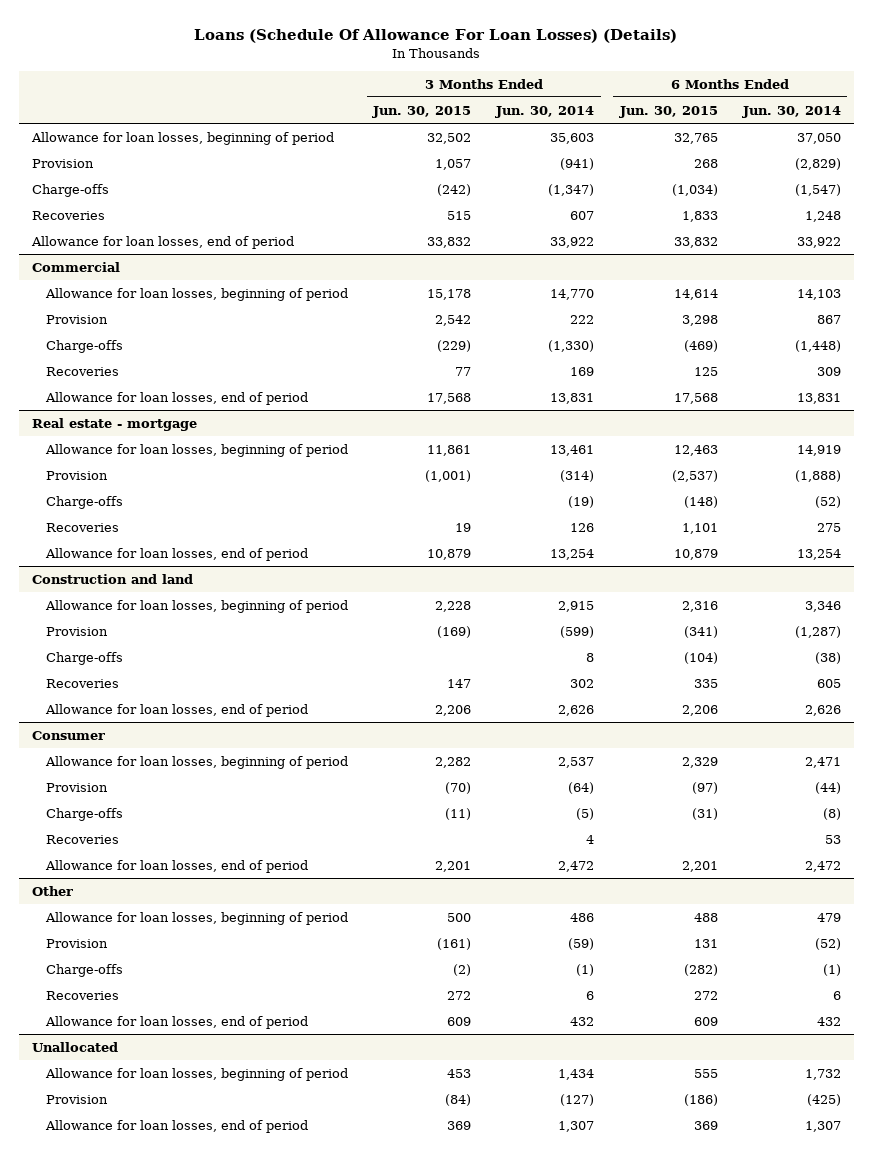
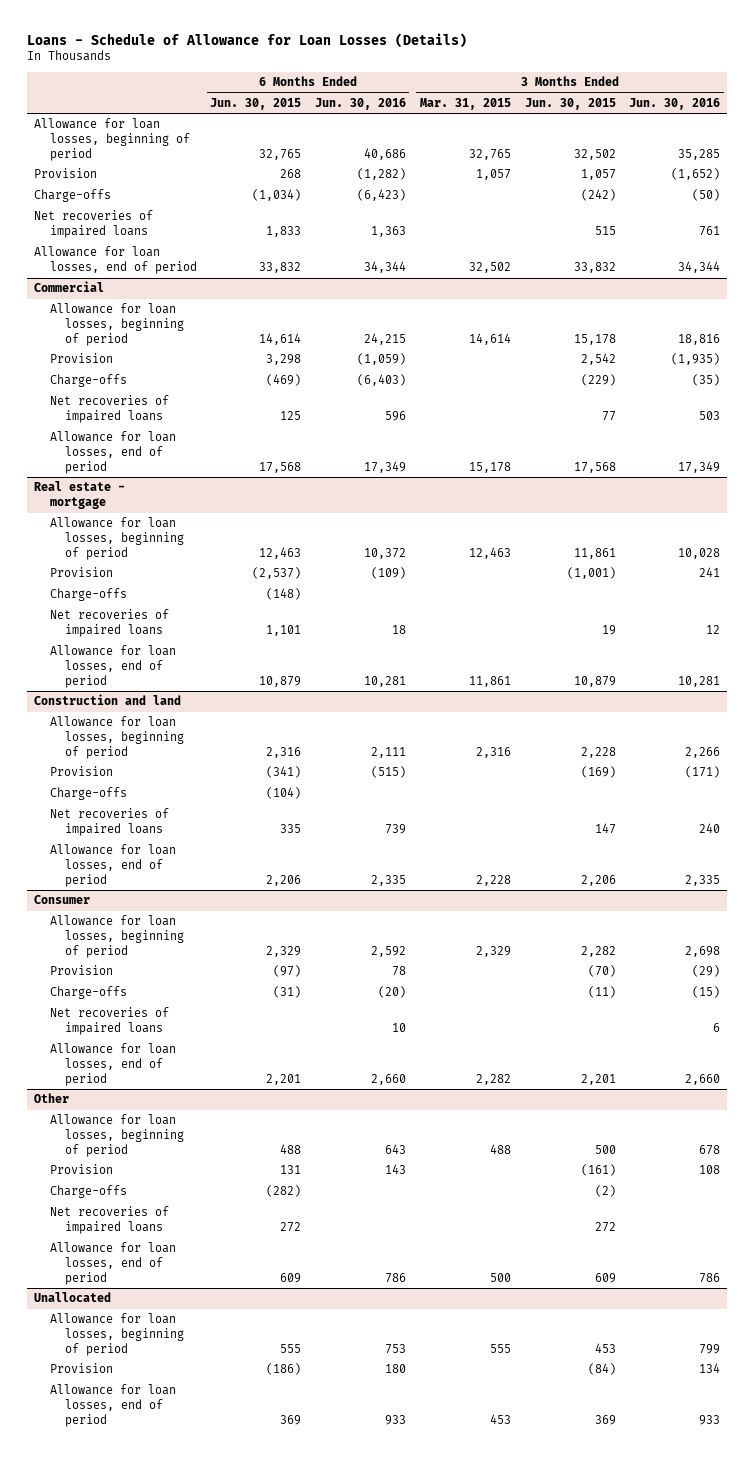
- Loans (Schedule Of Allowance For Loan Losses) (Details)
+ Loans - Schedule of Allowance for Loan Losses (Details)
- | 3 Months Ended Jun. 30, 2015 | 3 Months Ended Jun. 30, 2014 | 6 Months Ended Jun. 30, 2015 | 6 Months Ended Jun. 30, 2014
+ | 6 Months Ended Jun. 30, 2015 | 6 Months Ended Jun. 30, 2016 | 3 Months Ended Mar. 31, 2015 | 3 Months Ended Jun. 30, 2015 | 3 Months Ended Jun. 30, 2016
- Recoveries | 515 | 607 | 1,833 | 1,248
+ Net recoveries of impaired loans | 1,833 | 1,363 | | 515 | 761
@ Commercial
- Recoveries | 77 | 169 | 125 | 309
+ Net recoveries of impaired loans | 125 | 596 | | 77 | 503
@ Real estate - mortgage
- Recoveries | 19 | 126 | 1,101 | 275
+ Net recoveries of impaired loans | 1,101 | 18 | | 19 | 12
@ Construction and land
- Recoveries | 147 | 302 | 335 | 605
+ Net recoveries of impaired loans | 335 | 739 | | 147 | 240
@ Consumer
- Recoveries | | 4 | | 53
+ Net recoveries of impaired loans | | 10 | | | 6
@ Other
- Recoveries | 272 | 6 | 272 | 6
+ Net recoveries of impaired loans | 272 | | | 272 |

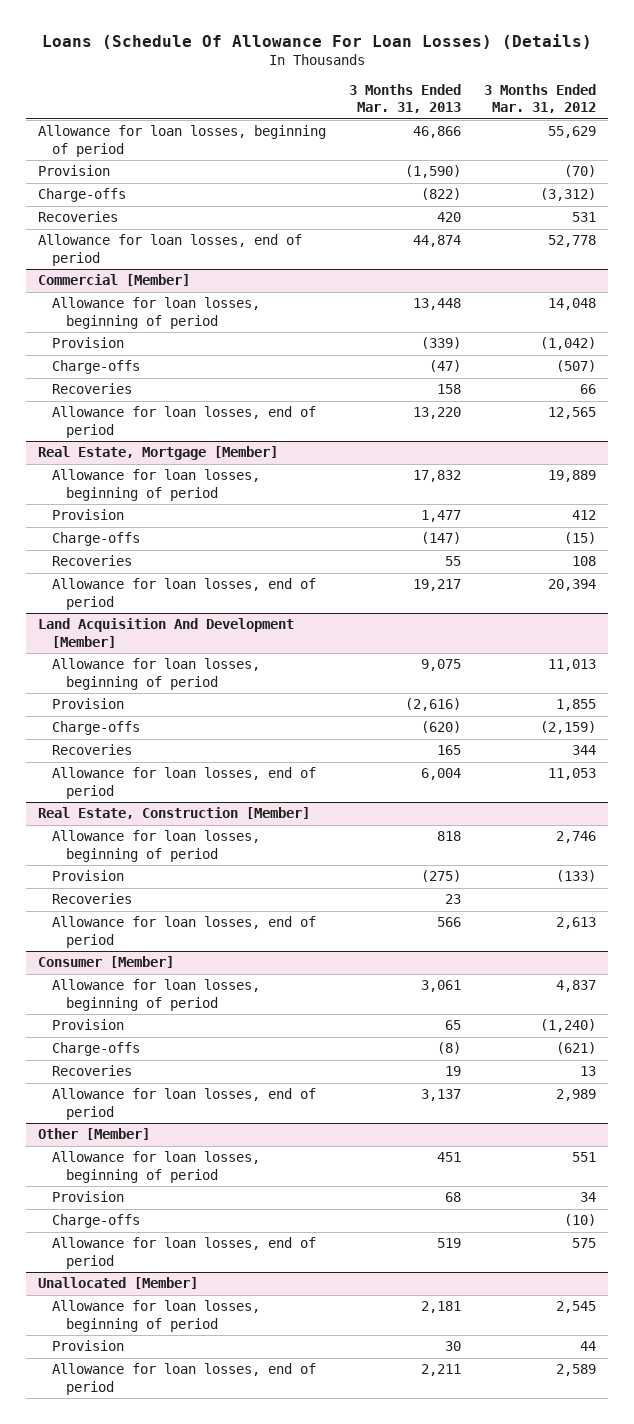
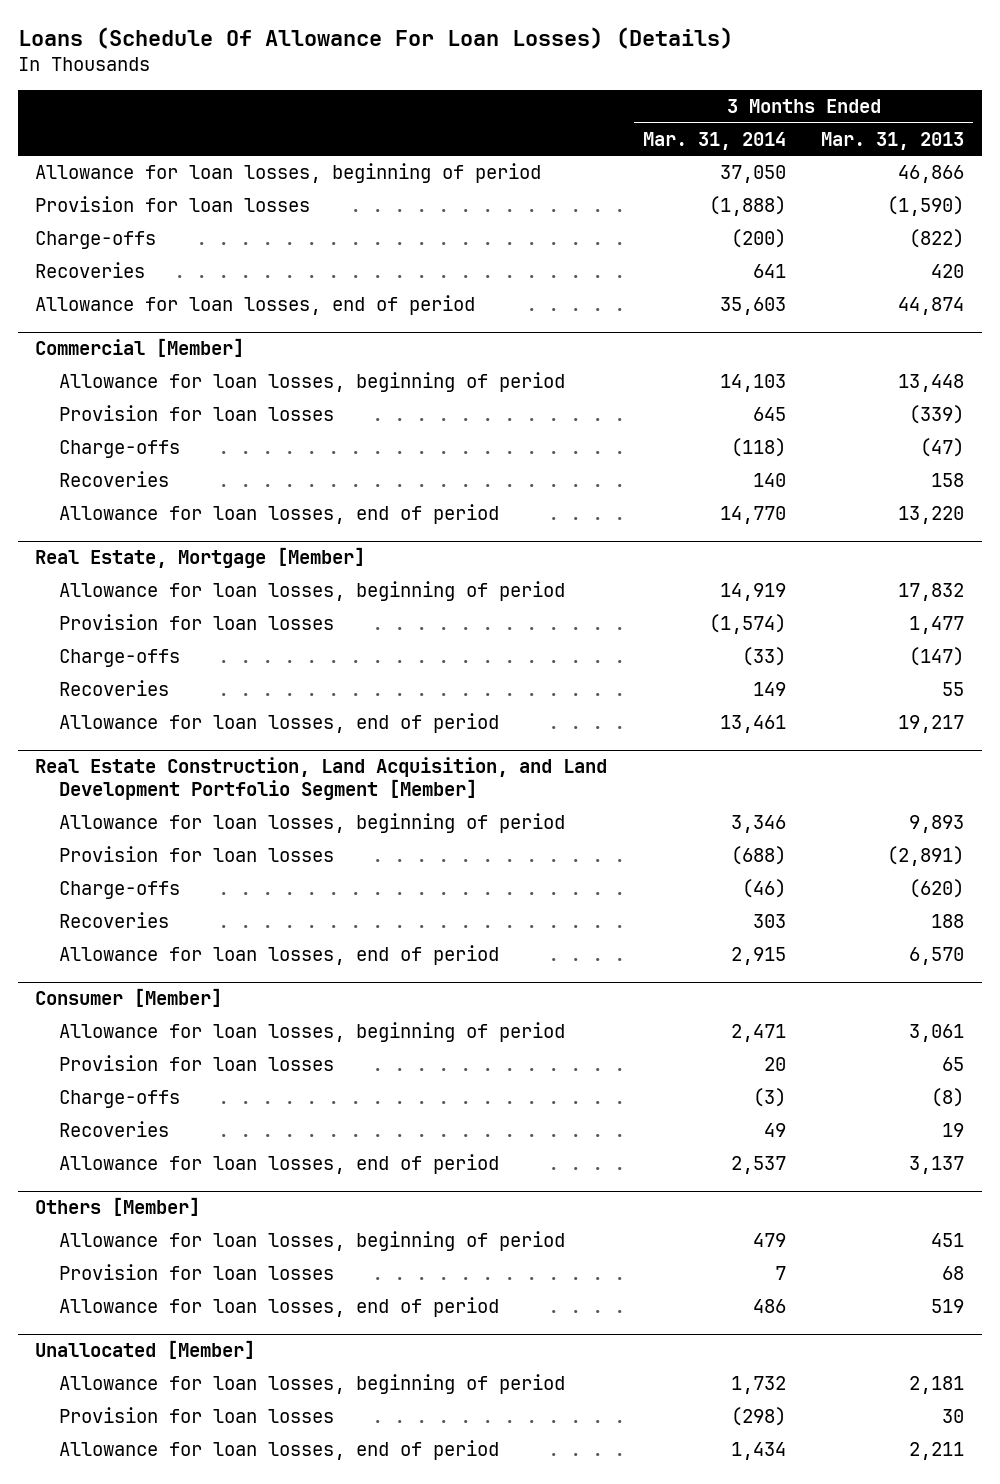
- | 3 Months Ended Mar. 31, 2013 | 3 Months Ended Mar. 31, 2012
+ | 3 Months Ended Mar. 31, 2014 | 3 Months Ended Mar. 31, 2013
- Provision | (1,590) | (70)
+ Provision for loan losses | (1,888) | (1,590)
@ Commercial [Member]
- Provision | (339) | (1,042)
+ Provision for loan losses | 645 | (339)
@ Real Estate, Mortgage [Member]
- Provision | 1,477 | 412
+ Provision for loan losses | (1,574) | 1,477
- Land Acquisition And Development [Member]
- Allowance for loan losses, beginning of period | 9,075 | 11,013
- Provision | (2,616) | 1,855
+ Real Estate Construction, Land Acquisition, and Land Development Portfolio Segment [Member]
+ Allowance for loan losses, beginning of period | 3,346 | 9,893
+ Provision for loan losses | (688) | (2,891)
- Recoveries | 165 | 344
- Allowance for loan losses, end of period | 6,004 | 11,053
- Real Estate, Construction [Member]
- Allowance for loan losses, beginning of period | 818 | 2,746
- Provision | (275) | (133)
- Recoveries | 23 |
- Allowance for loan losses, end of period | 566 | 2,613
+ Recoveries | 303 | 188
+ Allowance for loan losses, end of period | 2,915 | 6,570
@ Consumer [Member]
- Provision | 65 | (1,240)
+ Provision for loan losses | 20 | 65
- Other [Member]
+ Others [Member]
- Provision | 68 | 34
- Charge-offs | | (10)
+ Provision for loan losses | 7 | 68
@ Unallocated [Member]
- Provision | 30 | 44
+ Provision for loan losses | (298) | 30

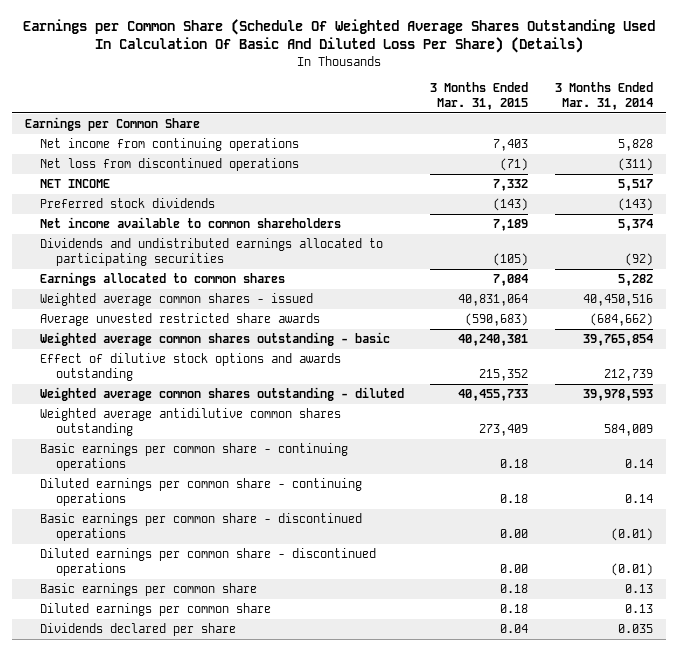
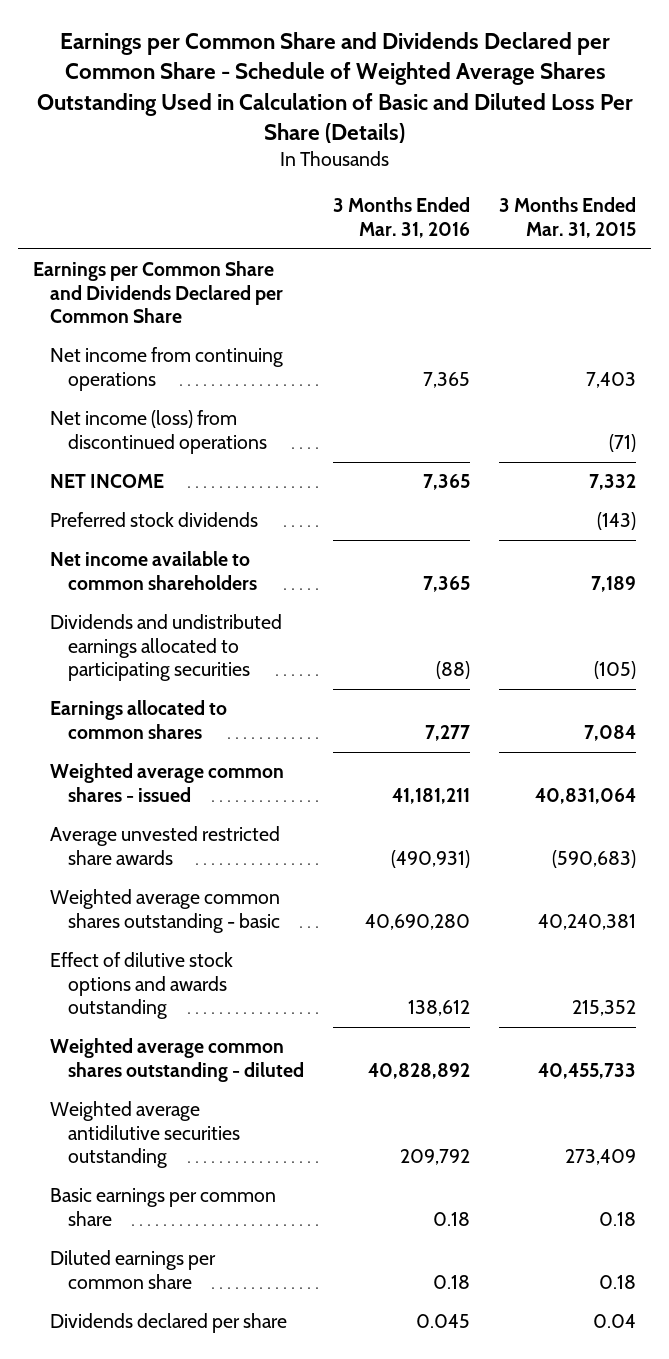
- Earnings per Common Share (Schedule Of Weighted Average Shares Outstanding Used In Calculation Of Basic And Diluted Loss Per Share) (Details)
+ Earnings per Common Share and Dividends Declared per Common Share - Schedule of Weighted Average Shares Outstanding Used in Calculation of Basic and Diluted Loss Per Share (Details)
- | 3 Months Ended Mar. 31, 2015 | 3 Months Ended Mar. 31, 2014
+ | 3 Months Ended Mar. 31, 2016 | 3 Months Ended Mar. 31, 2015
- Earnings per Common Share
+ Earnings per Common Share and Dividends Declared per Common Share
- Net loss from discontinued operations | (71) | (311)
+ Net income (loss) from discontinued operations | | (71)
- Weighted average antidilutive common shares outstanding | 273,409 | 584,009
- Basic earnings per common share - continuing operations | 0.18 | 0.14
- Diluted earnings per common share - continuing operations | 0.18 | 0.14
- Basic earnings per common share - discontinued operations | 0.00 | (0.01)
- Diluted earnings per common share - discontinued operations | 0.00 | (0.01)
+ Weighted average antidilutive securities outstanding | 209,792 | 273,409

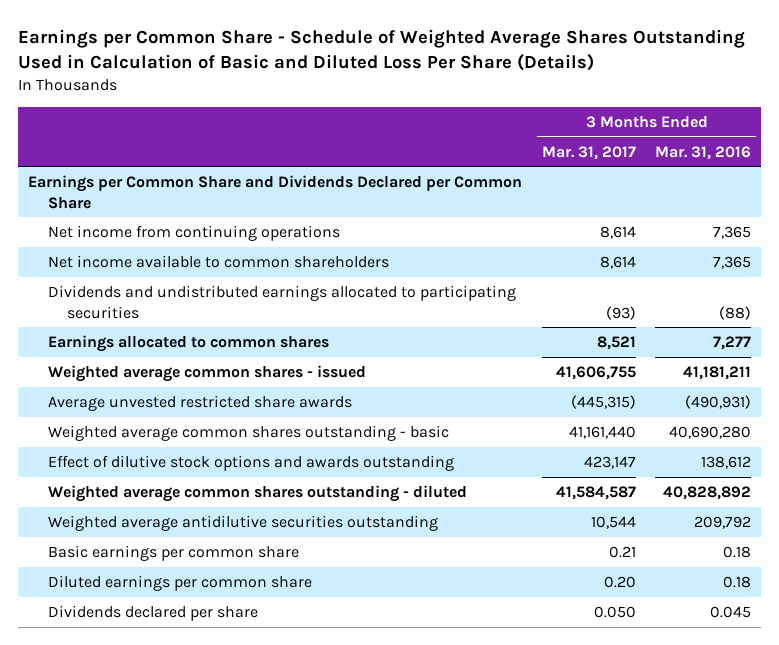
- Earnings per Common Share and Dividends Declared per Common Share - Schedule of Weighted Average Shares Outstanding Used in Calculation of Basic and Diluted Loss Per Share (Details)
+ Earnings per Common Share - Schedule of Weighted Average Shares Outstanding Used in Calculation of Basic and Diluted Loss Per Share (Details)
- | 3 Months Ended Mar. 31, 2016 | 3 Months Ended Mar. 31, 2015
+ | 3 Months Ended Mar. 31, 2017 | 3 Months Ended Mar. 31, 2016
- Net income (loss) from discontinued operations | | (71)
- NET INCOME | 7,365 | 7,332
- Preferred stock dividends | | (143)

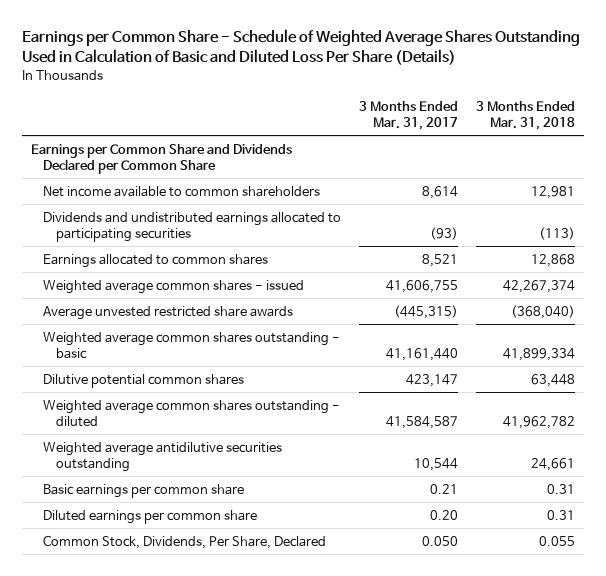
- | 3 Months Ended Mar. 31, 2017 | 3 Months Ended Mar. 31, 2016
+ | 3 Months Ended Mar. 31, 2017 | 3 Months Ended Mar. 31, 2018
- Net income from continuing operations | 8,614 | 7,365
- Effect of dilutive stock options and awards outstanding | 423,147 | 138,612
+ Dilutive potential common shares | 423,147 | 63,448
- Dividends declared per share | 0.050 | 0.045
+ Common Stock, Dividends, Per Share, Declared | 0.050 | 0.055

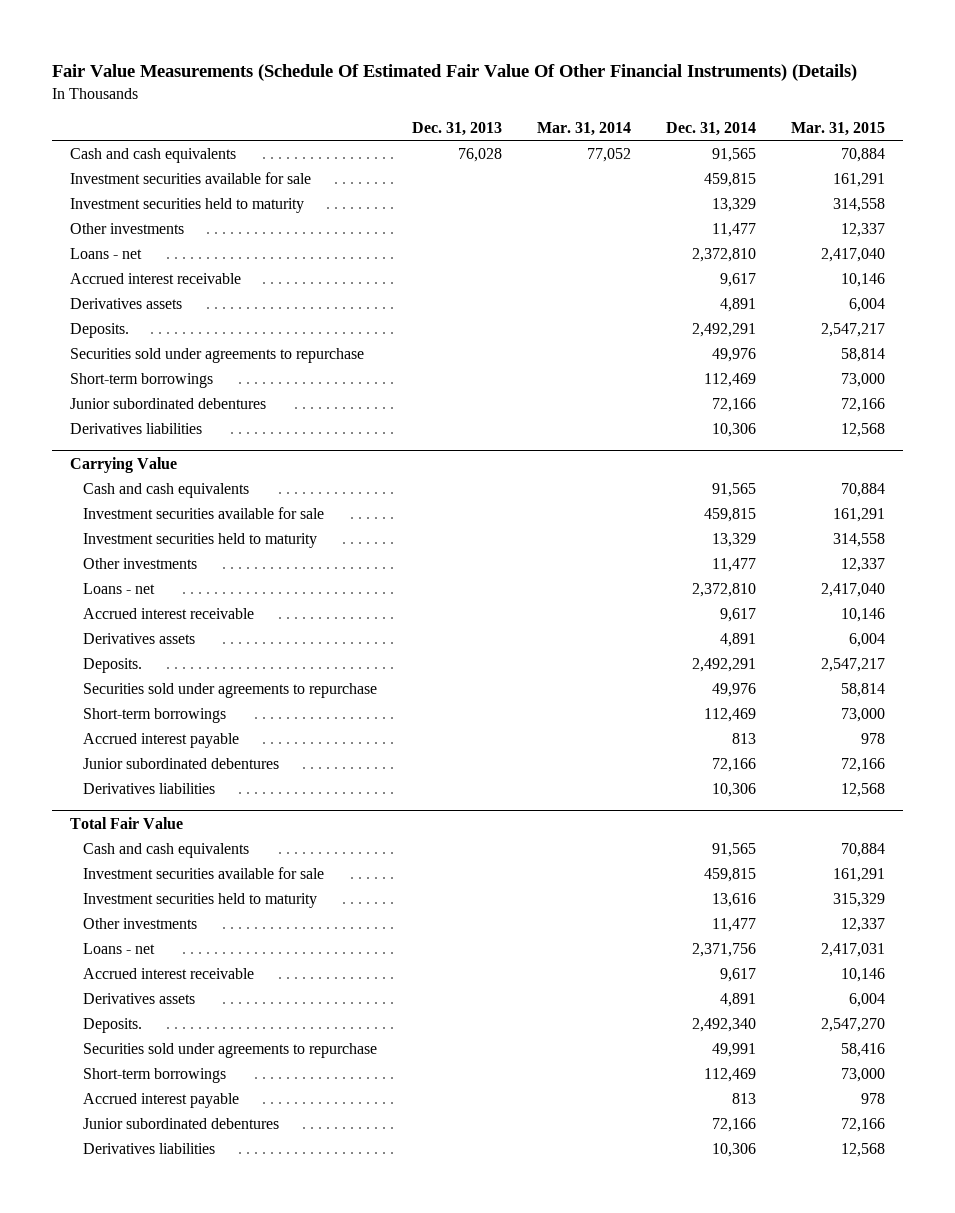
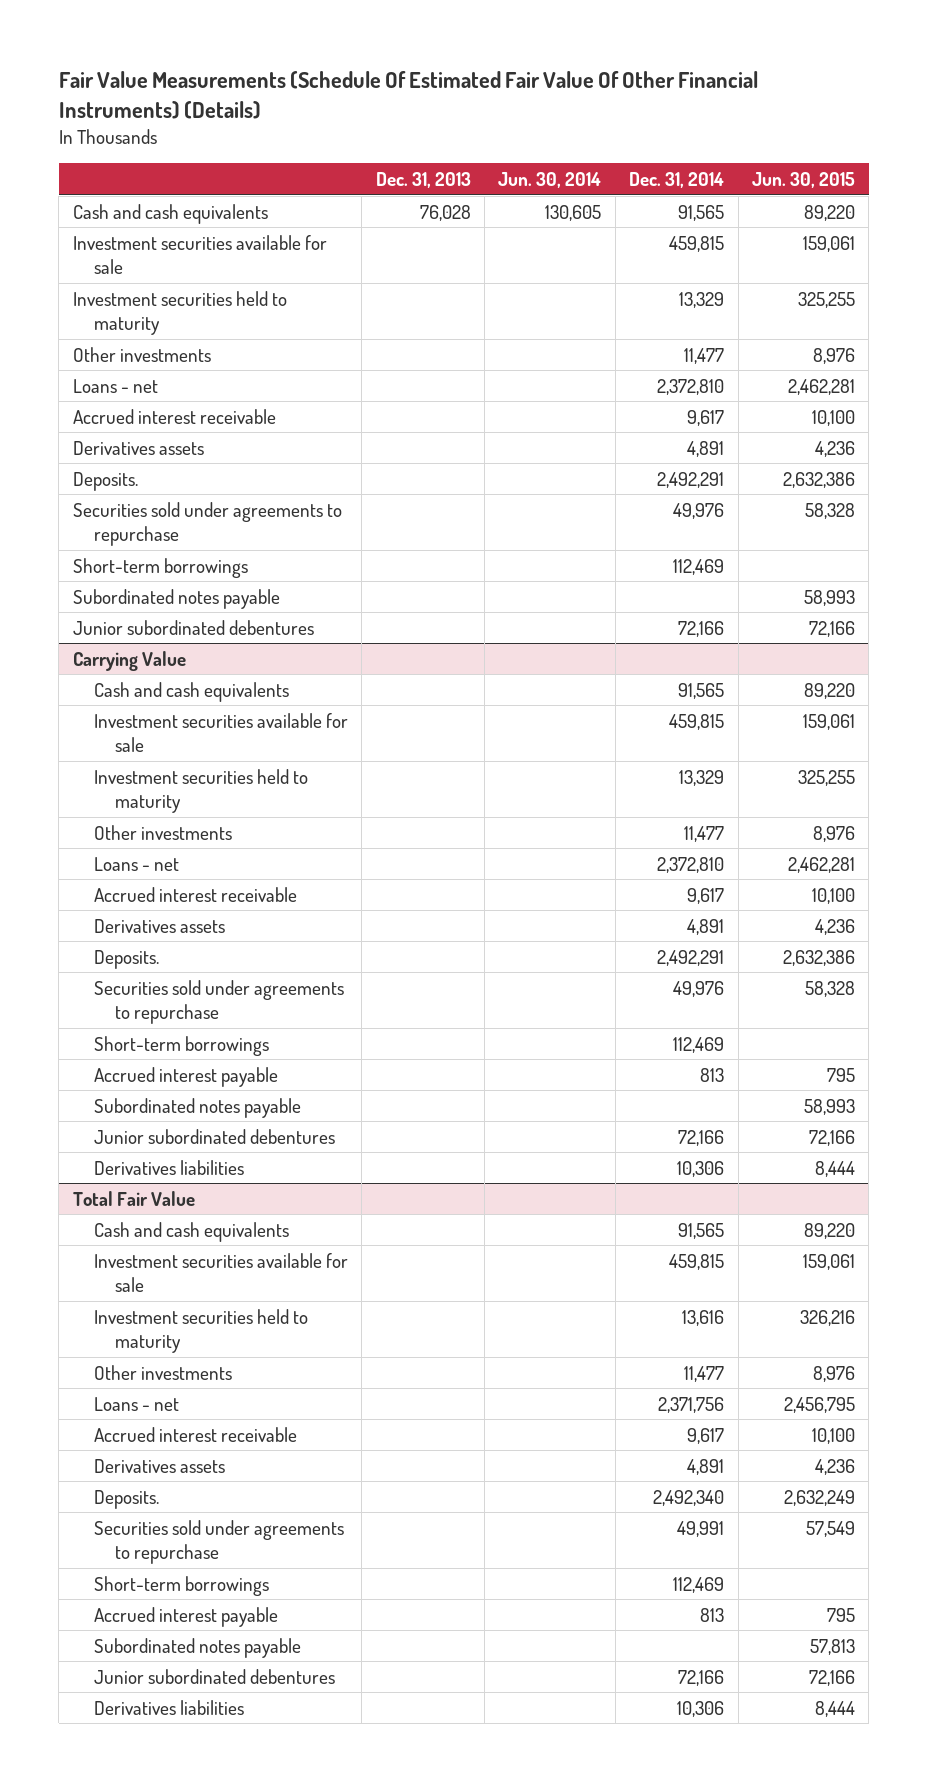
- | Dec. 31, 2013 | Mar. 31, 2014 | Dec. 31, 2014 | Mar. 31, 2015
+ | Dec. 31, 2013 | Jun. 30, 2014 | Dec. 31, 2014 | Jun. 30, 2015
+ Subordinated notes payable | | | | 58,993
- Derivatives liabilities | | | 10,306 | 12,568
@ Carrying Value
+ Subordinated notes payable | | | | 58,993
@ Total Fair Value
+ Subordinated notes payable | | | | 57,813

